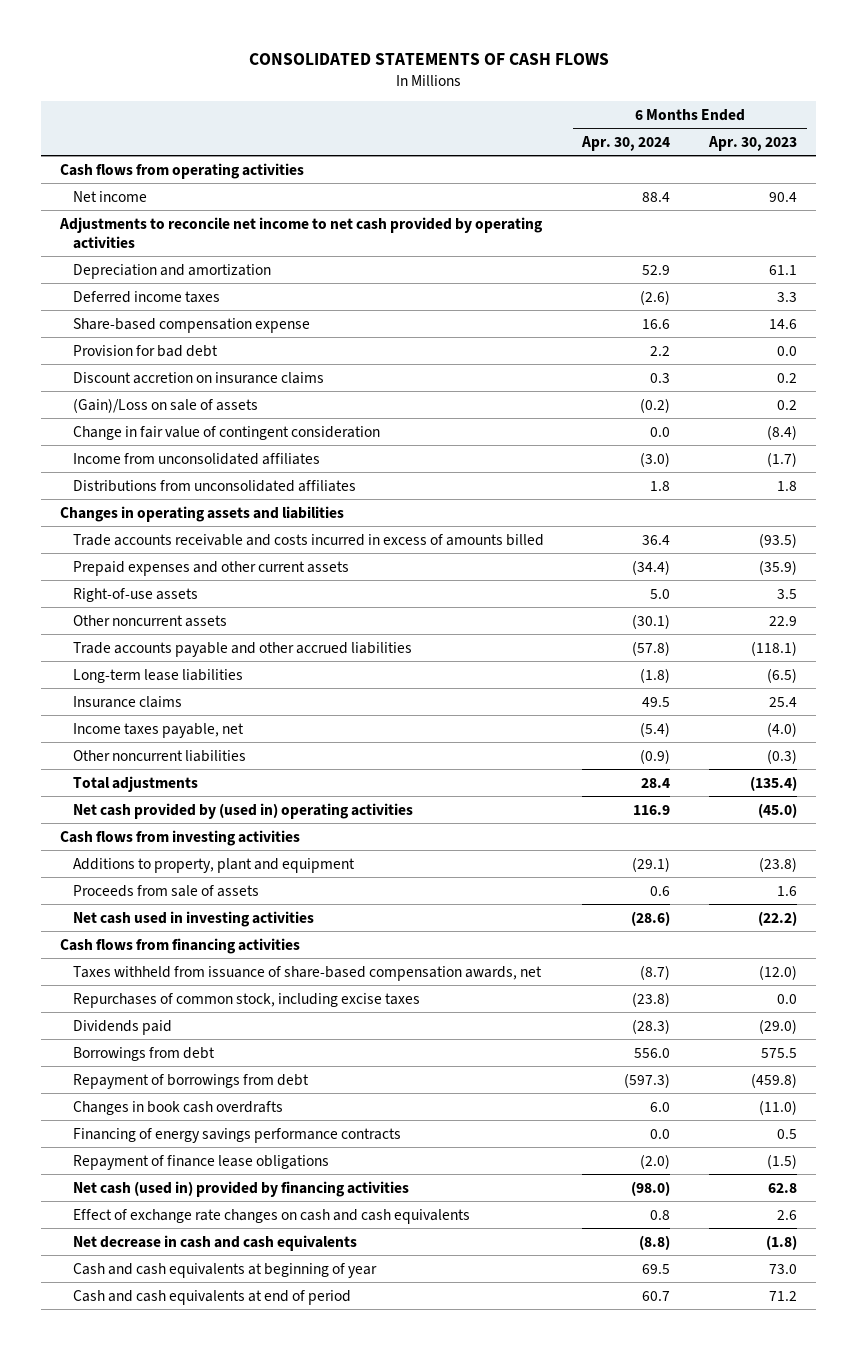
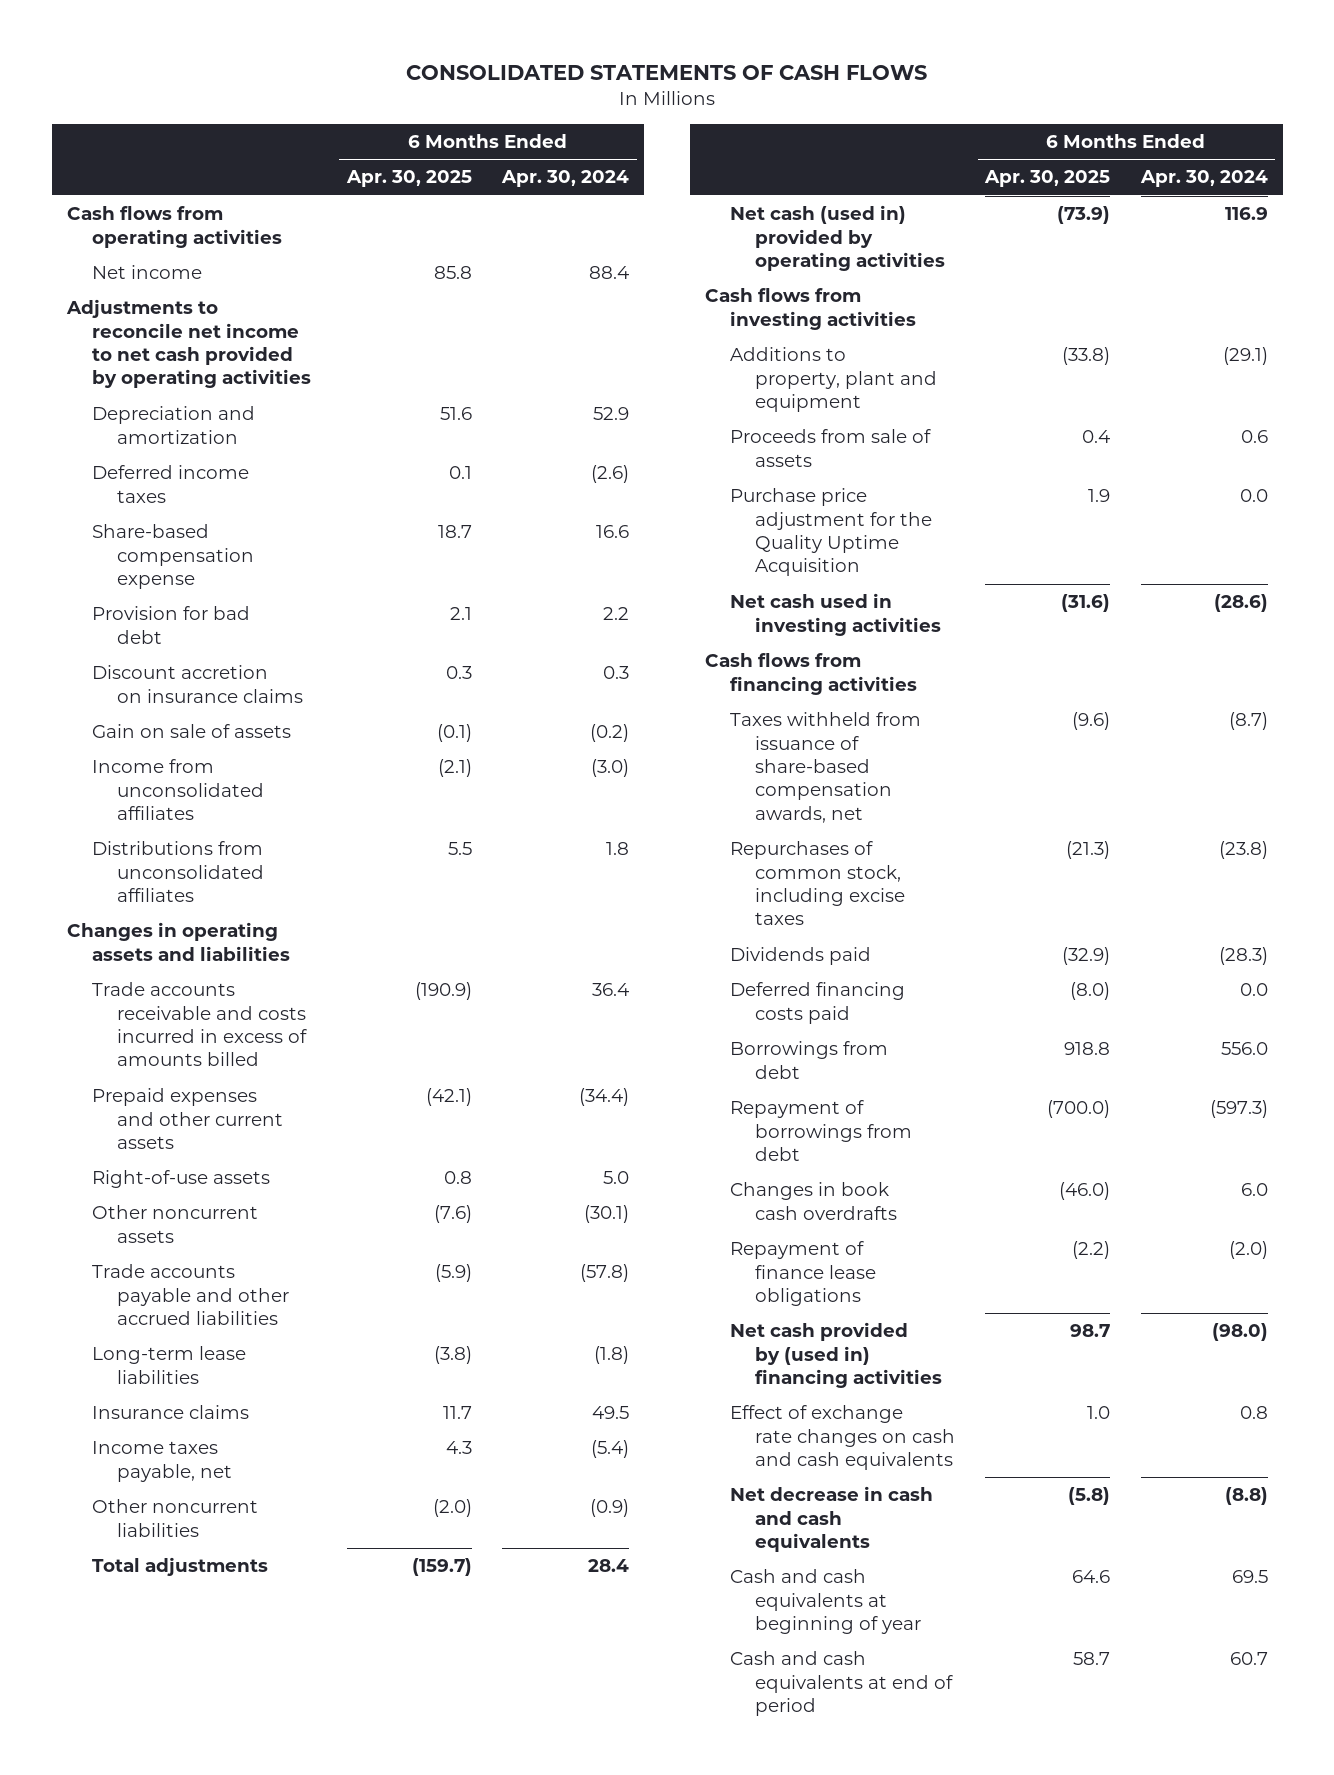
- | 6 Months Ended Apr. 30, 2024 | 6 Months Ended Apr. 30, 2023
+ | 6 Months Ended Apr. 30, 2025 | 6 Months Ended Apr. 30, 2024
- (Gain)/Loss on sale of assets | (0.2) | 0.2
- Change in fair value of contingent consideration | 0.0 | (8.4)
+ Gain on sale of assets | (0.1) | (0.2)
- Net cash provided by (used in) operating activities | 116.9 | (45.0)
+ Net cash (used in) provided by operating activities | (73.9) | 116.9
+ Purchase price adjustment for the Quality Uptime Acquisition | 1.9 | 0.0
+ Deferred financing costs paid | (8.0) | 0.0
- Financing of energy savings performance contracts | 0.0 | 0.5
- Net cash (used in) provided by financing activities | (98.0) | 62.8
+ Net cash provided by (used in) financing activities | 98.7 | (98.0)

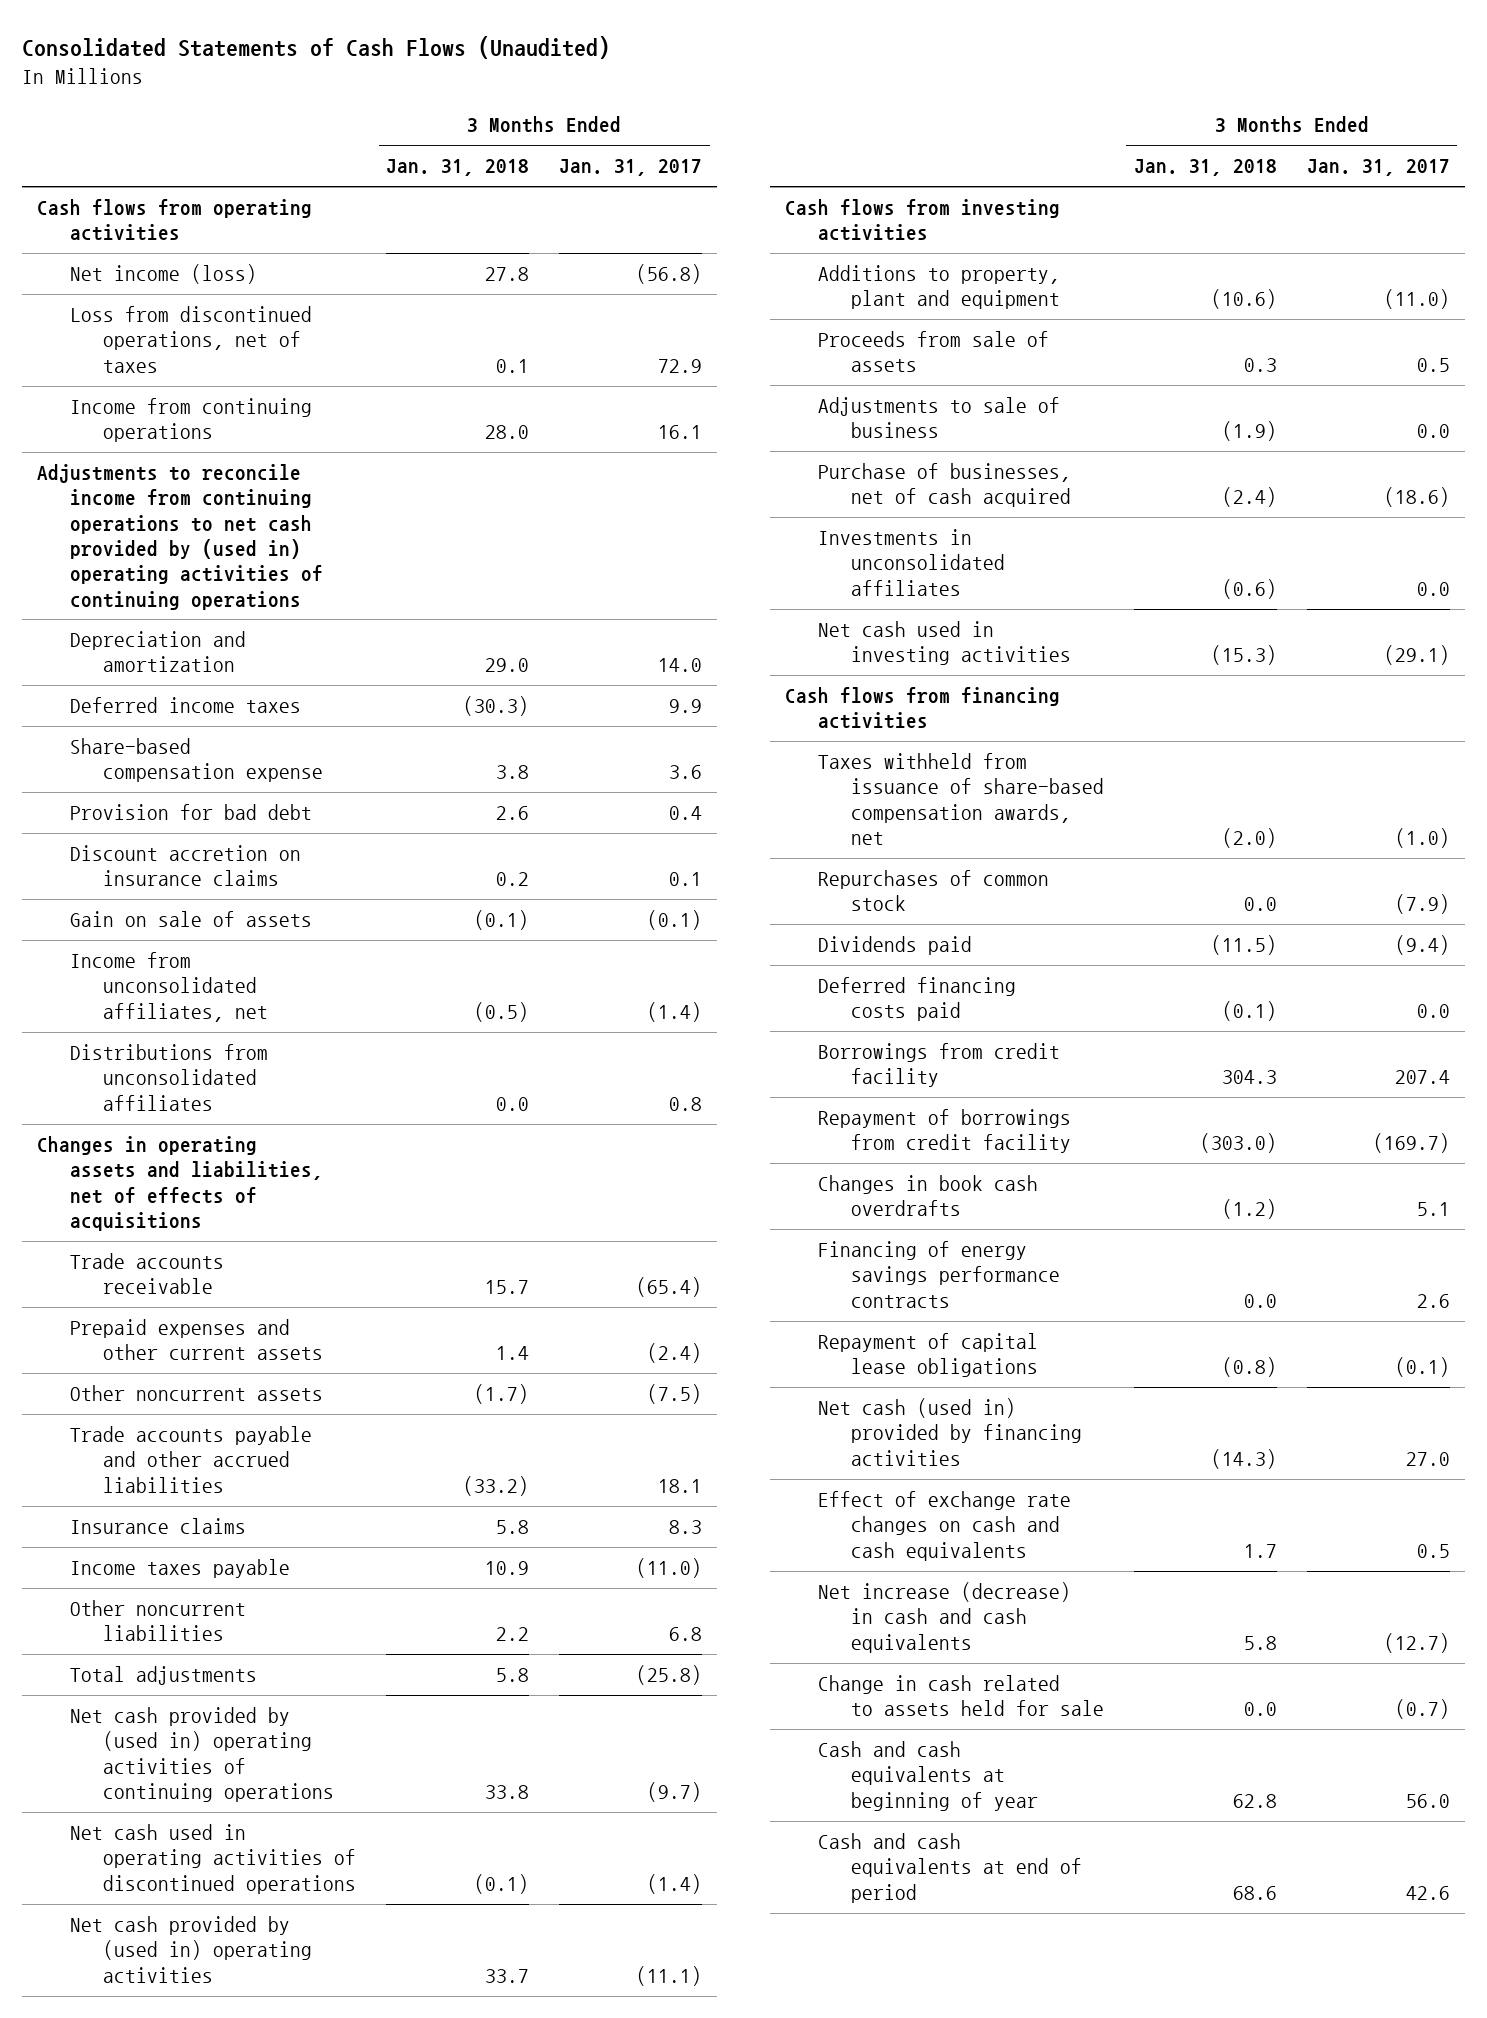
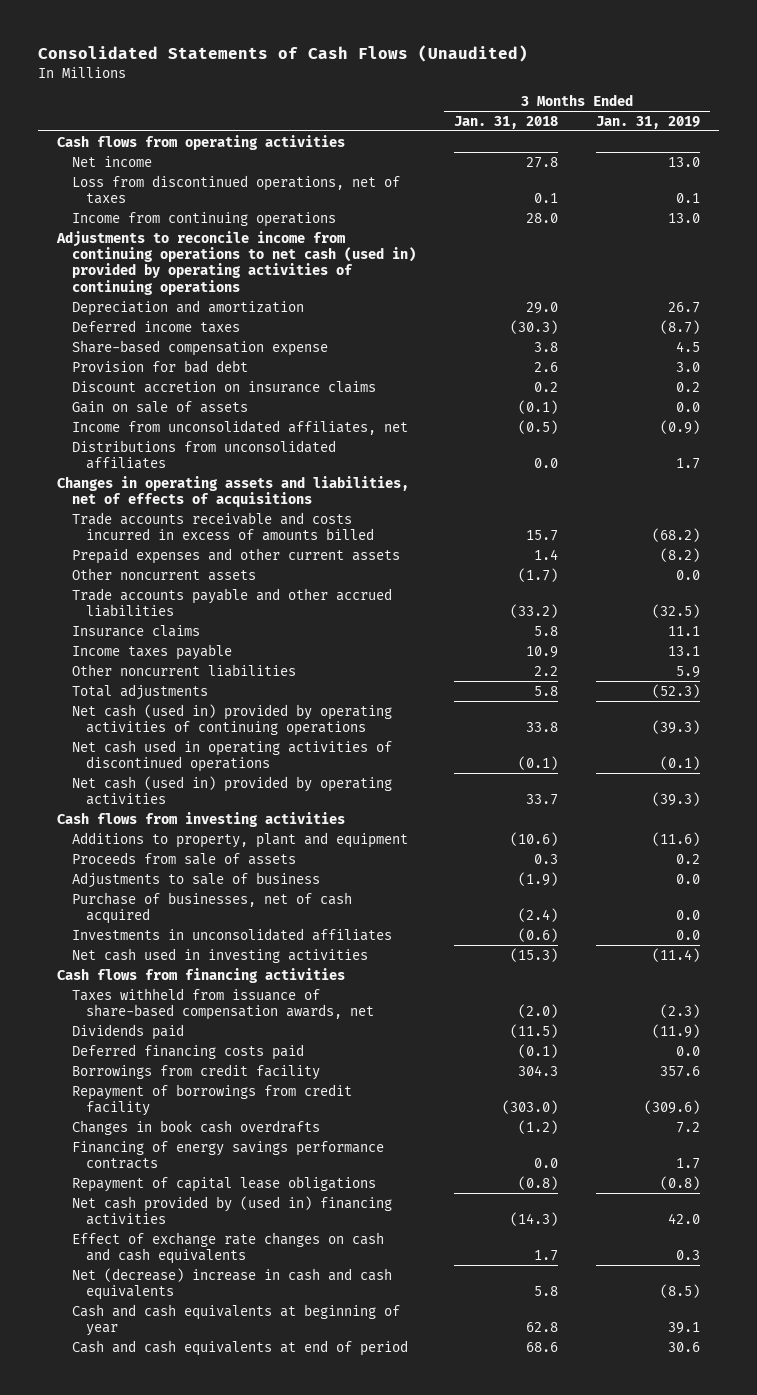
- | 3 Months Ended Jan. 31, 2018 | 3 Months Ended Jan. 31, 2017
+ | 3 Months Ended Jan. 31, 2018 | 3 Months Ended Jan. 31, 2019
- Net income (loss) | 27.8 | (56.8)
+ Net income | 27.8 | 13.0
- Adjustments to reconcile income from continuing operations to net cash provided by (used in) operating activities of continuing operations
+ Adjustments to reconcile income from continuing operations to net cash (used in) provided by operating activities of continuing operations
- Trade accounts receivable | 15.7 | (65.4)
+ Trade accounts receivable and costs incurred in excess of amounts billed | 15.7 | (68.2)
- Net cash provided by (used in) operating activities of continuing operations | 33.8 | (9.7)
+ Net cash (used in) provided by operating activities of continuing operations | 33.8 | (39.3)
- Net cash provided by (used in) operating activities | 33.7 | (11.1)
+ Net cash (used in) provided by operating activities | 33.7 | (39.3)
- Repurchases of common stock | 0.0 | (7.9)
- Net cash (used in) provided by financing activities | (14.3) | 27.0
+ Net cash provided by (used in) financing activities | (14.3) | 42.0
- Net increase (decrease) in cash and cash equivalents | 5.8 | (12.7)
- Change in cash related to assets held for sale | 0.0 | (0.7)
+ Net (decrease) increase in cash and cash equivalents | 5.8 | (8.5)

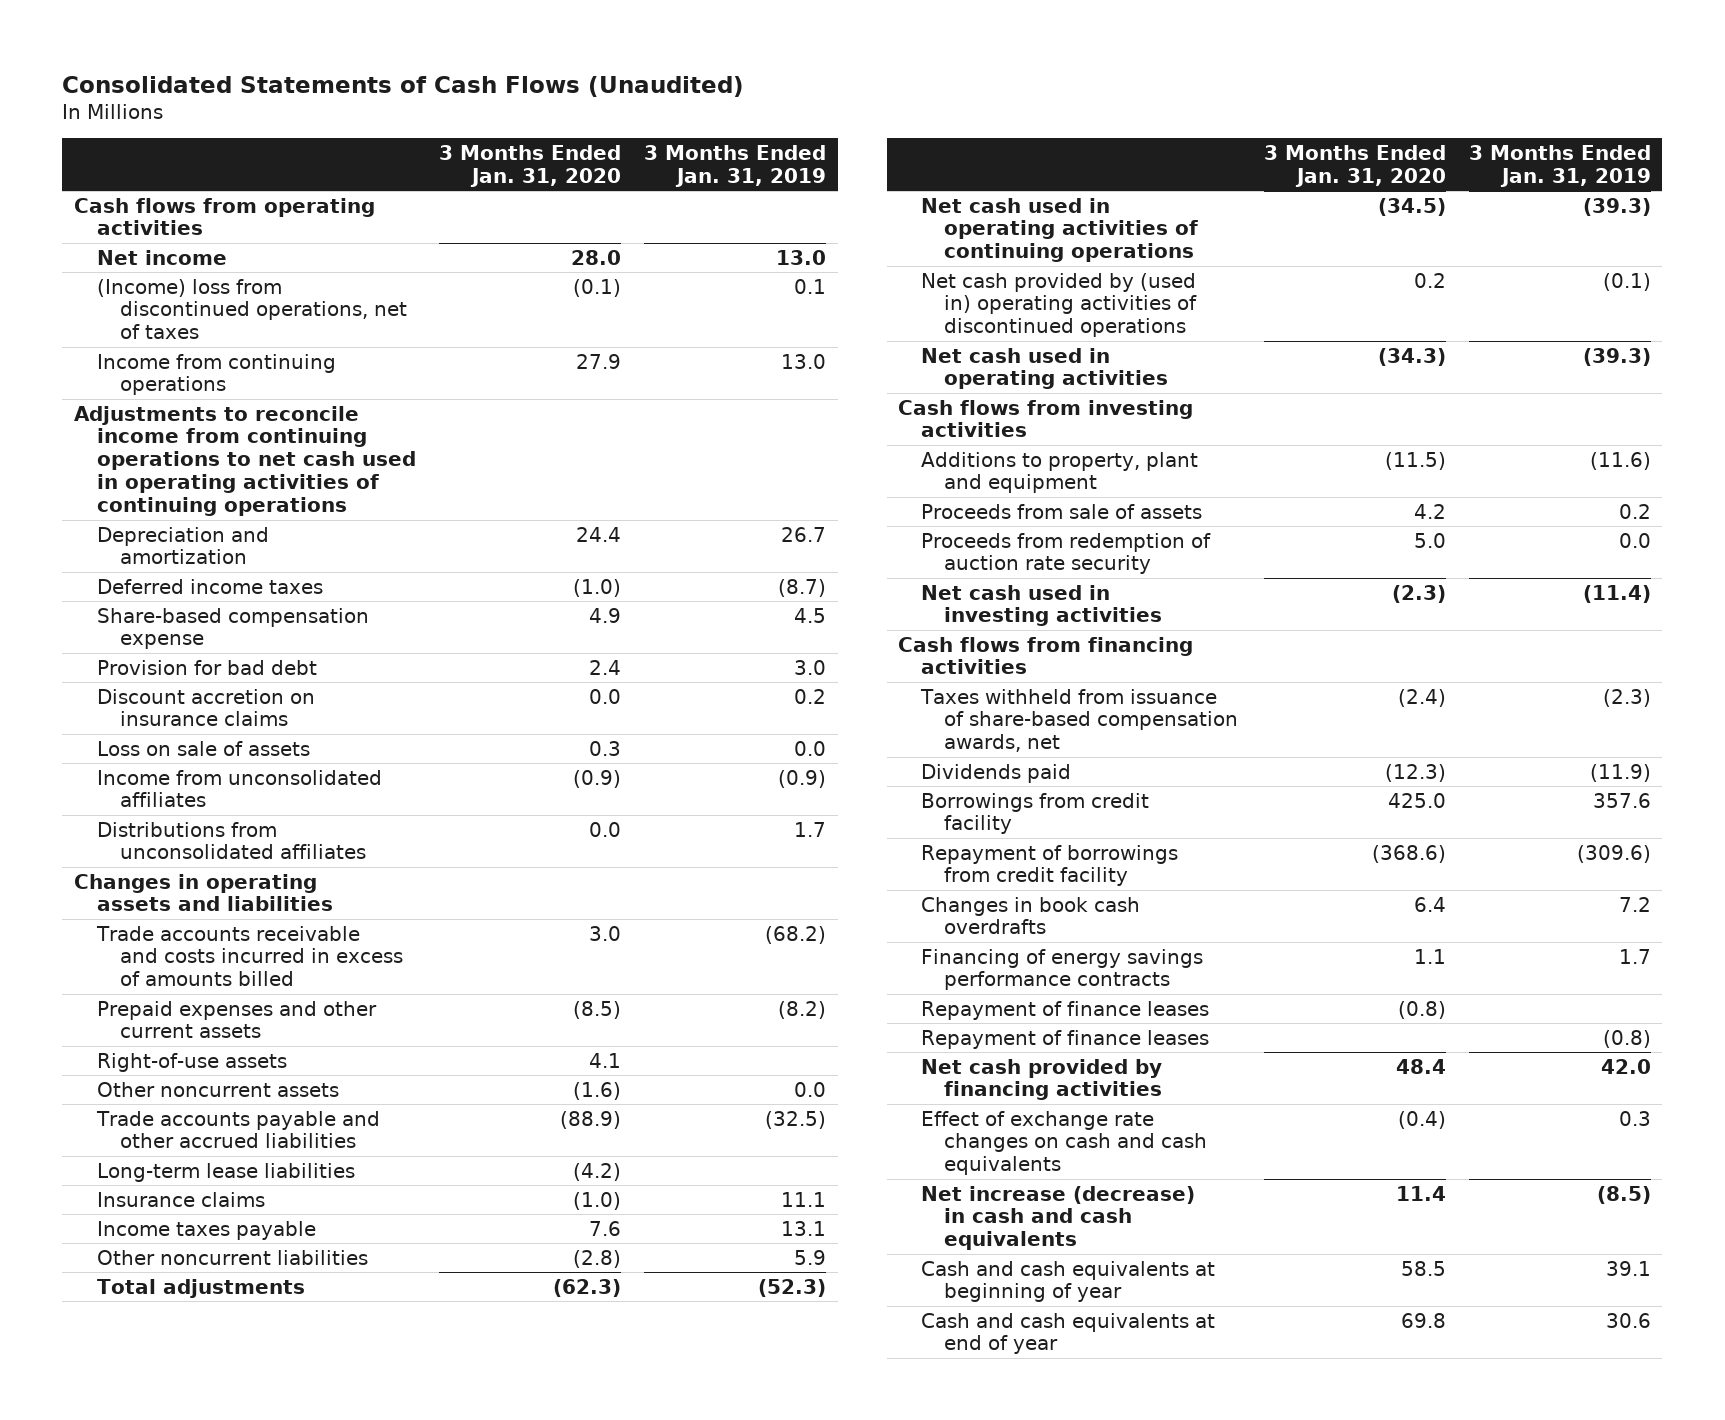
- | 3 Months Ended Jan. 31, 2018 | 3 Months Ended Jan. 31, 2019
+ | 3 Months Ended Jan. 31, 2020 | 3 Months Ended Jan. 31, 2019
- Loss from discontinued operations, net of taxes | 0.1 | 0.1
+ (Income) loss from discontinued operations, net of taxes | (0.1) | 0.1
- Adjustments to reconcile income from continuing operations to net cash (used in) provided by operating activities of continuing operations
+ Adjustments to reconcile income from continuing operations to net cash used in operating activities of continuing operations
- Gain on sale of assets | (0.1) | 0.0
- Income from unconsolidated affiliates, net | (0.5) | (0.9)
+ Loss on sale of assets | 0.3 | 0.0
+ Income from unconsolidated affiliates | (0.9) | (0.9)
- Changes in operating assets and liabilities, net of effects of acquisitions
+ Changes in operating assets and liabilities
+ Right-of-use assets | 4.1 |
+ Long-term lease liabilities | (4.2) |
- Net cash (used in) provided by operating activities of continuing operations | 33.8 | (39.3)
- Net cash used in operating activities of discontinued operations | (0.1) | (0.1)
- Net cash (used in) provided by operating activities | 33.7 | (39.3)
+ Net cash used in operating activities of continuing operations | (34.5) | (39.3)
+ Net cash provided by (used in) operating activities of discontinued operations | 0.2 | (0.1)
+ Net cash used in operating activities | (34.3) | (39.3)
- Adjustments to sale of business | (1.9) | 0.0
- Purchase of businesses, net of cash acquired | (2.4) | 0.0
- Investments in unconsolidated affiliates | (0.6) | 0.0
+ Proceeds from redemption of auction rate security | 5.0 | 0.0
- Deferred financing costs paid | (0.1) | 0.0
- Repayment of capital lease obligations | (0.8) | (0.8)
- Net cash provided by (used in) financing activities | (14.3) | 42.0
+ Repayment of finance leases | (0.8) |
+ Repayment of finance leases | | (0.8)
+ Net cash provided by financing activities | 48.4 | 42.0
- Net (decrease) increase in cash and cash equivalents | 5.8 | (8.5)
+ Net increase (decrease) in cash and cash equivalents | 11.4 | (8.5)
- Cash and cash equivalents at end of period | 68.6 | 30.6
+ Cash and cash equivalents at end of year | 69.8 | 30.6

